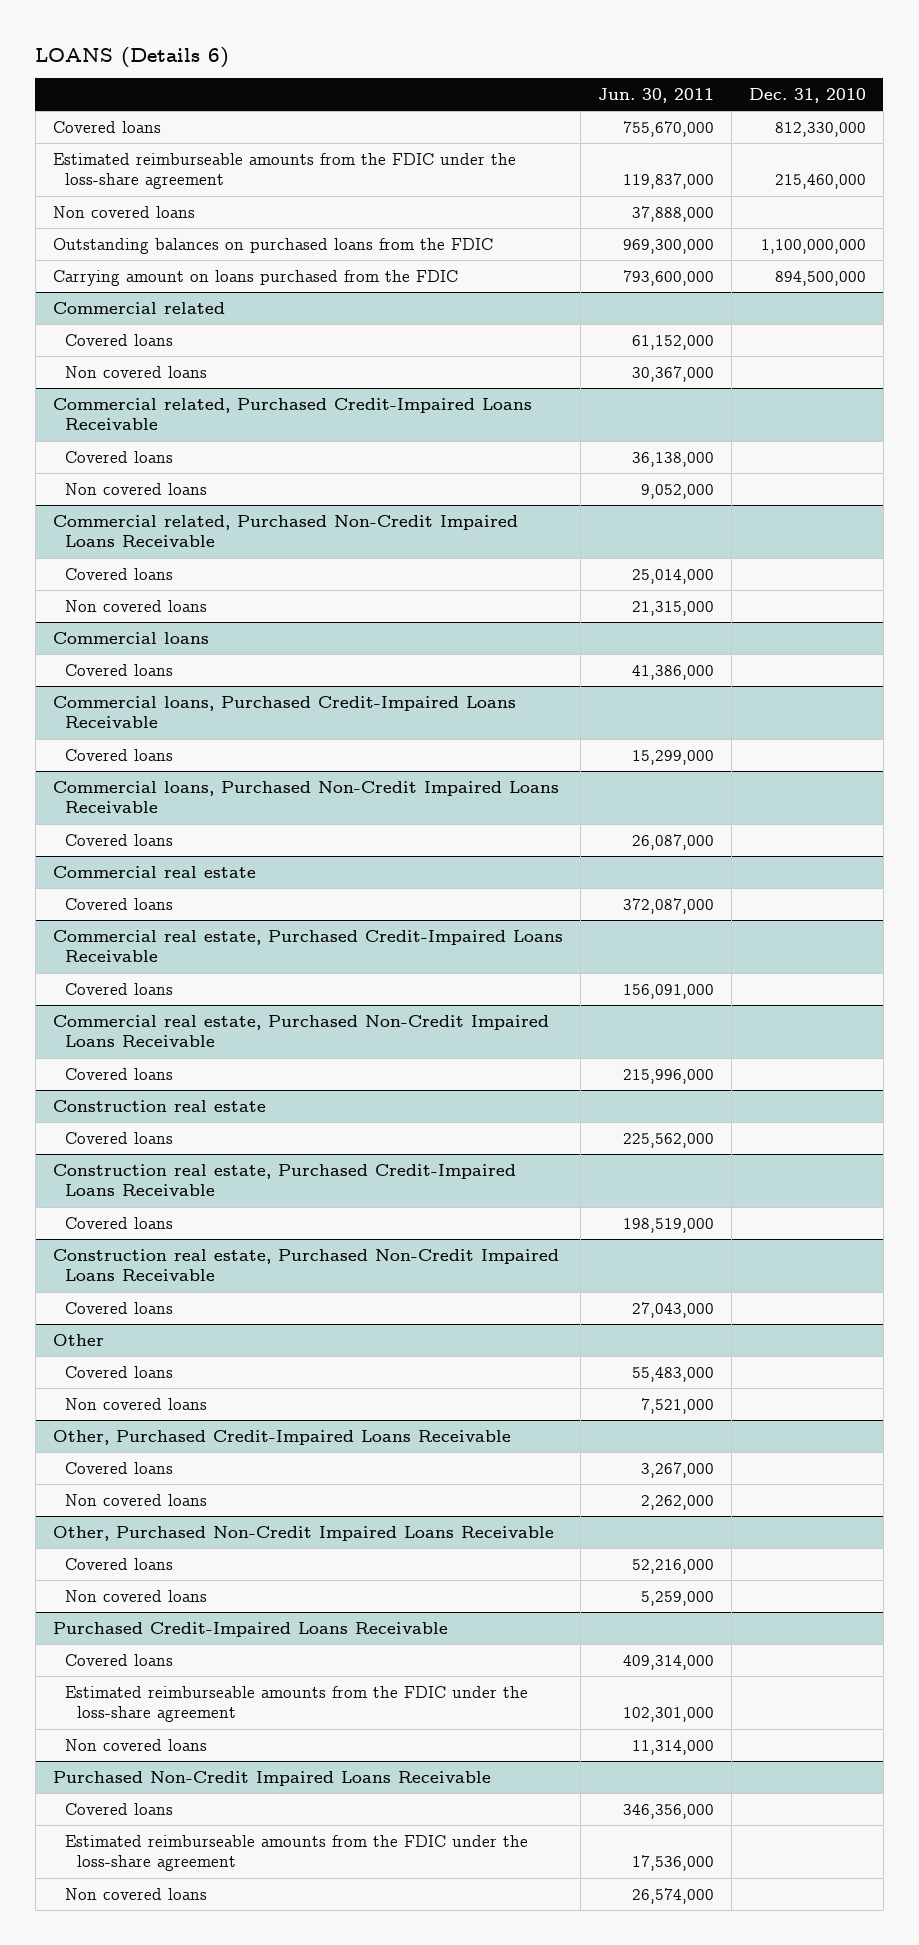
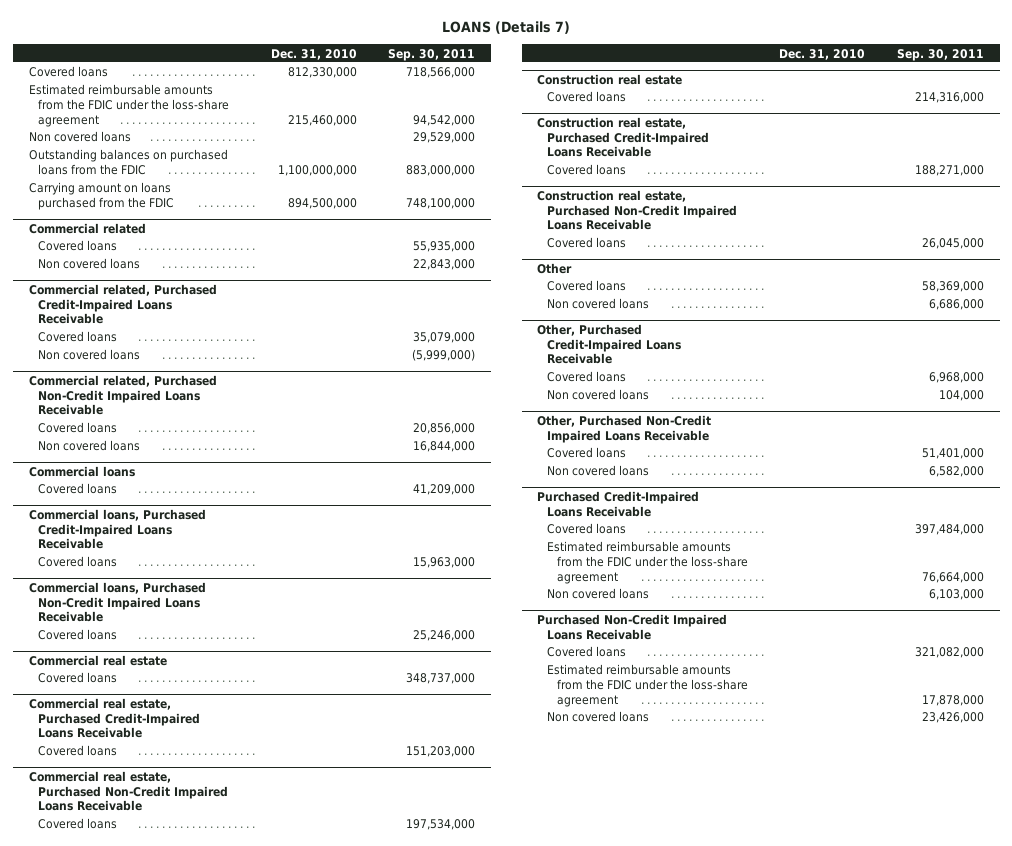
- LOANS (Details 6)
+ LOANS (Details 7)
- | Jun. 30, 2011 | Dec. 31, 2010
+ | Dec. 31, 2010 | Sep. 30, 2011
- Estimated reimburseable amounts from the FDIC under the loss-share agreement | 119,837,000 | 215,460,000
+ Estimated reimbursable amounts from the FDIC under the loss-share agreement | 215,460,000 | 94,542,000
@ Purchased Credit-Impaired Loans Receivable
- Estimated reimburseable amounts from the FDIC under the loss-share agreement | 102,301,000 |
+ Estimated reimbursable amounts from the FDIC under the loss-share agreement | | 76,664,000
@ Purchased Non-Credit Impaired Loans Receivable
- Estimated reimburseable amounts from the FDIC under the loss-share agreement | 17,536,000 |
+ Estimated reimbursable amounts from the FDIC under the loss-share agreement | | 17,878,000

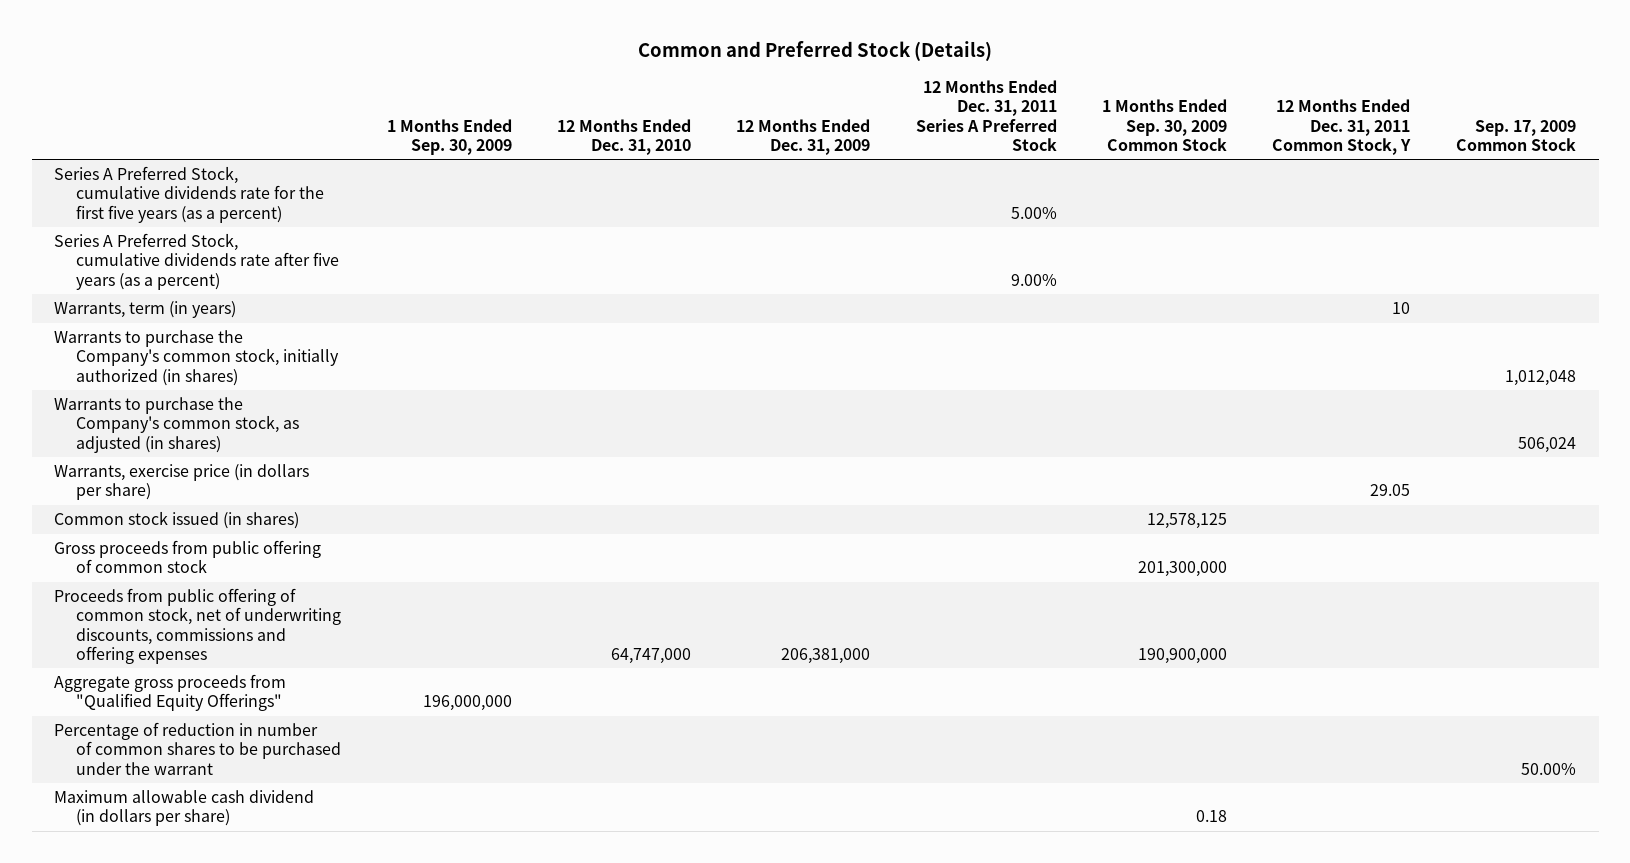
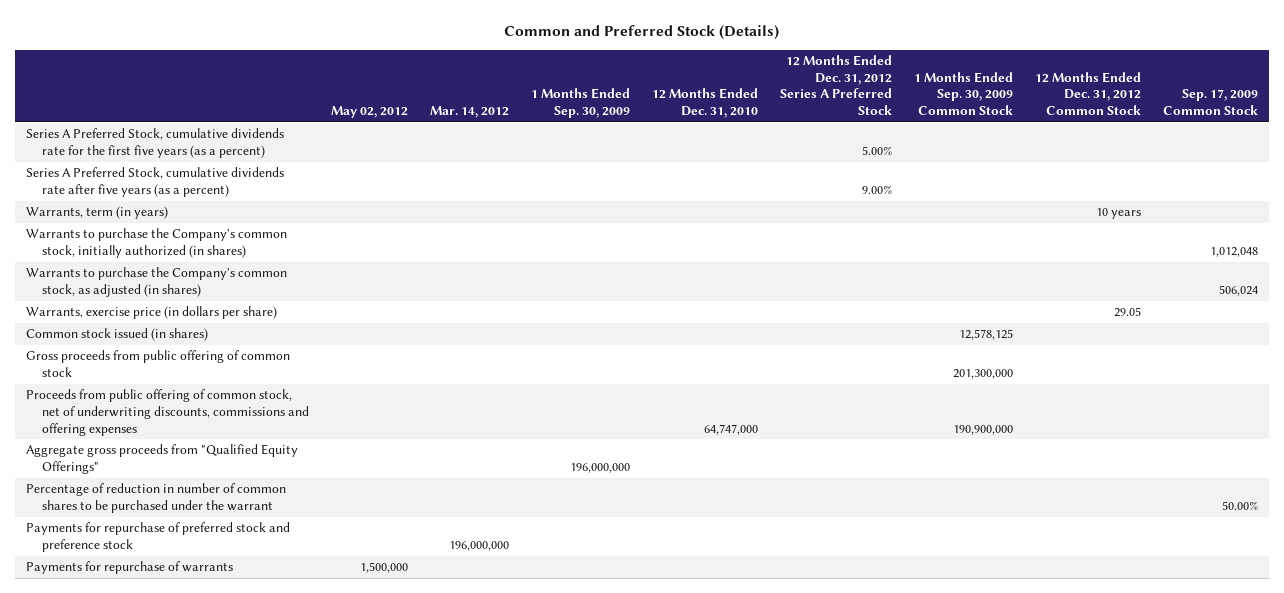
- | 1 Months Ended Sep. 30, 2009 | 12 Months Ended Dec. 31, 2010 | 12 Months Ended Dec. 31, 2009 | 12 Months Ended Dec. 31, 2011 Series A Preferred Stock | 1 Months Ended Sep. 30, 2009 Common Stock | 12 Months Ended Dec. 31, 2011 Common Stock, Y | Sep. 17, 2009 Common Stock
+ | May 02, 2012 | Mar. 14, 2012 | 1 Months Ended Sep. 30, 2009 | 12 Months Ended Dec. 31, 2010 | 12 Months Ended Dec. 31, 2012 Series A Preferred Stock | 1 Months Ended Sep. 30, 2009 Common Stock | 12 Months Ended Dec. 31, 2012 Common Stock | Sep. 17, 2009 Common Stock
- Maximum allowable cash dividend (in dollars per share) | | | | | 0.18 | |
+ Payments for repurchase of preferred stock and preference stock | | 196,000,000 | | | | | |
+ Payments for repurchase of warrants | 1,500,000 | | | | | | |

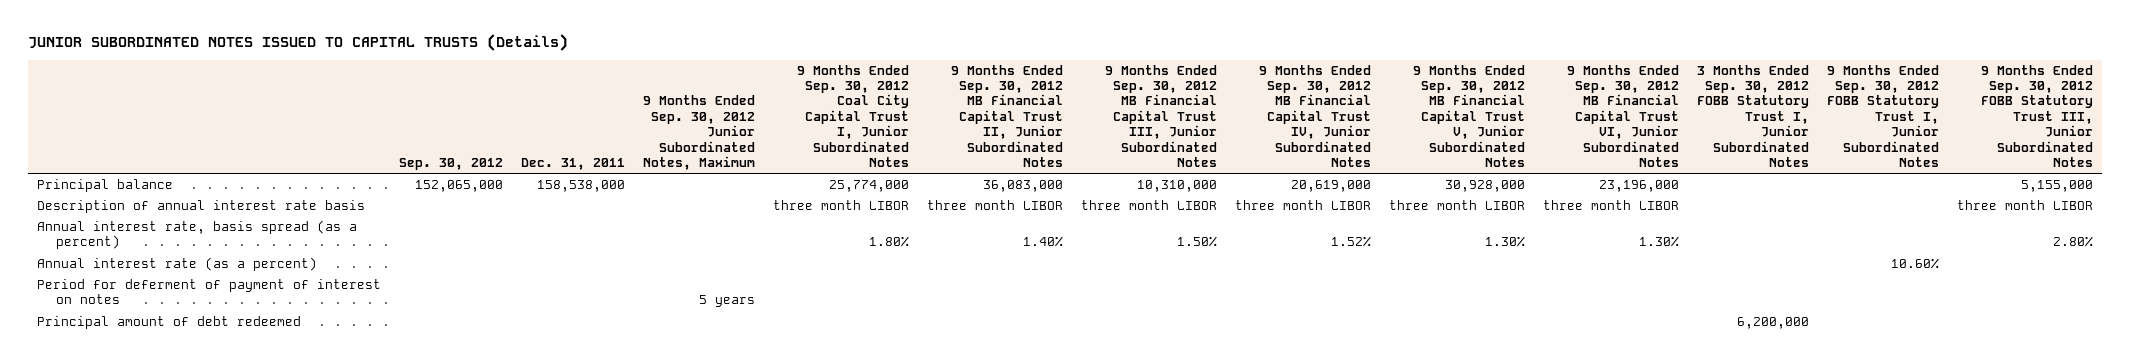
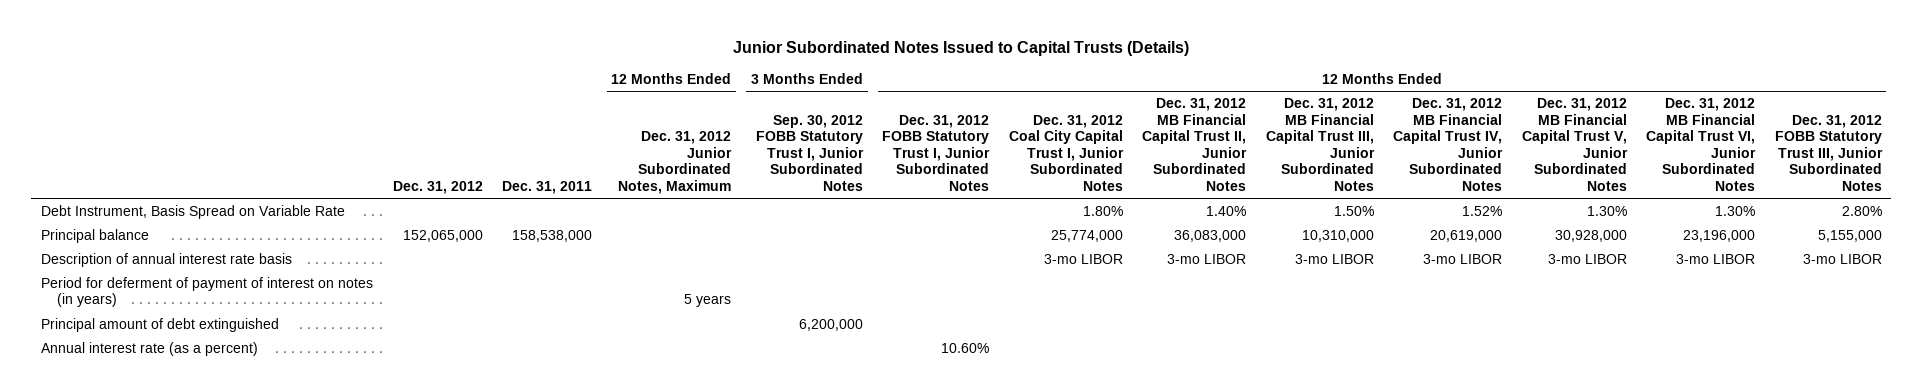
- JUNIOR SUBORDINATED NOTES ISSUED TO CAPITAL TRUSTS (Details)
+ Junior Subordinated Notes Issued to Capital Trusts (Details)
- | Sep. 30, 2012 | Dec. 31, 2011 | 9 Months Ended Sep. 30, 2012 Junior Subordinated Notes, Maximum | 9 Months Ended Sep. 30, 2012 Coal City Capital Trust I, Junior Subordinated Notes | 9 Months Ended Sep. 30, 2012 MB Financial Capital Trust II, Junior Subordinated Notes | 9 Months Ended Sep. 30, 2012 MB Financial Capital Trust III, Junior Subordinated Notes | 9 Months Ended Sep. 30, 2012 MB Financial Capital Trust IV, Junior Subordinated Notes | 9 Months Ended Sep. 30, 2012 MB Financial Capital Trust V, Junior Subordinated Notes | 9 Months Ended Sep. 30, 2012 MB Financial Capital Trust VI, Junior Subordinated Notes | 3 Months Ended Sep. 30, 2012 FOBB Statutory Trust I, Junior Subordinated Notes | 9 Months Ended Sep. 30, 2012 FOBB Statutory Trust I, Junior Subordinated Notes | 9 Months Ended Sep. 30, 2012 FOBB Statutory Trust III, Junior Subordinated Notes
+ | Dec. 31, 2012 | Dec. 31, 2011 | 12 Months Ended Dec. 31, 2012 Junior Subordinated Notes, Maximum | 3 Months Ended Sep. 30, 2012 FOBB Statutory Trust I, Junior Subordinated Notes | 12 Months Ended Dec. 31, 2012 FOBB Statutory Trust I, Junior Subordinated Notes | 12 Months Ended Dec. 31, 2012 Coal City Capital Trust I, Junior Subordinated Notes | 12 Months Ended Dec. 31, 2012 MB Financial Capital Trust II, Junior Subordinated Notes | 12 Months Ended Dec. 31, 2012 MB Financial Capital Trust III, Junior Subordinated Notes | 12 Months Ended Dec. 31, 2012 MB Financial Capital Trust IV, Junior Subordinated Notes | 12 Months Ended Dec. 31, 2012 MB Financial Capital Trust V, Junior Subordinated Notes | 12 Months Ended Dec. 31, 2012 MB Financial Capital Trust VI, Junior Subordinated Notes | 12 Months Ended Dec. 31, 2012 FOBB Statutory Trust III, Junior Subordinated Notes
+ Debt Instrument, Basis Spread on Variable Rate | | | | | | 1.80% | 1.40% | 1.50% | 1.52% | 1.30% | 1.30% | 2.80%
- Annual interest rate, basis spread (as a percent) | | | | 1.80% | 1.40% | 1.50% | 1.52% | 1.30% | 1.30% | | | 2.80%
+ Period for deferment of payment of interest on notes (in years) | | | 5 years | | | | | | | | |
+ Principal amount of debt extinguished | | | | 6,200,000 | | | | | | | |
- Period for deferment of payment of interest on notes | | | 5 years | | | | | | | | |
- Principal amount of debt redeemed | | | | | | | | | | 6,200,000 | |

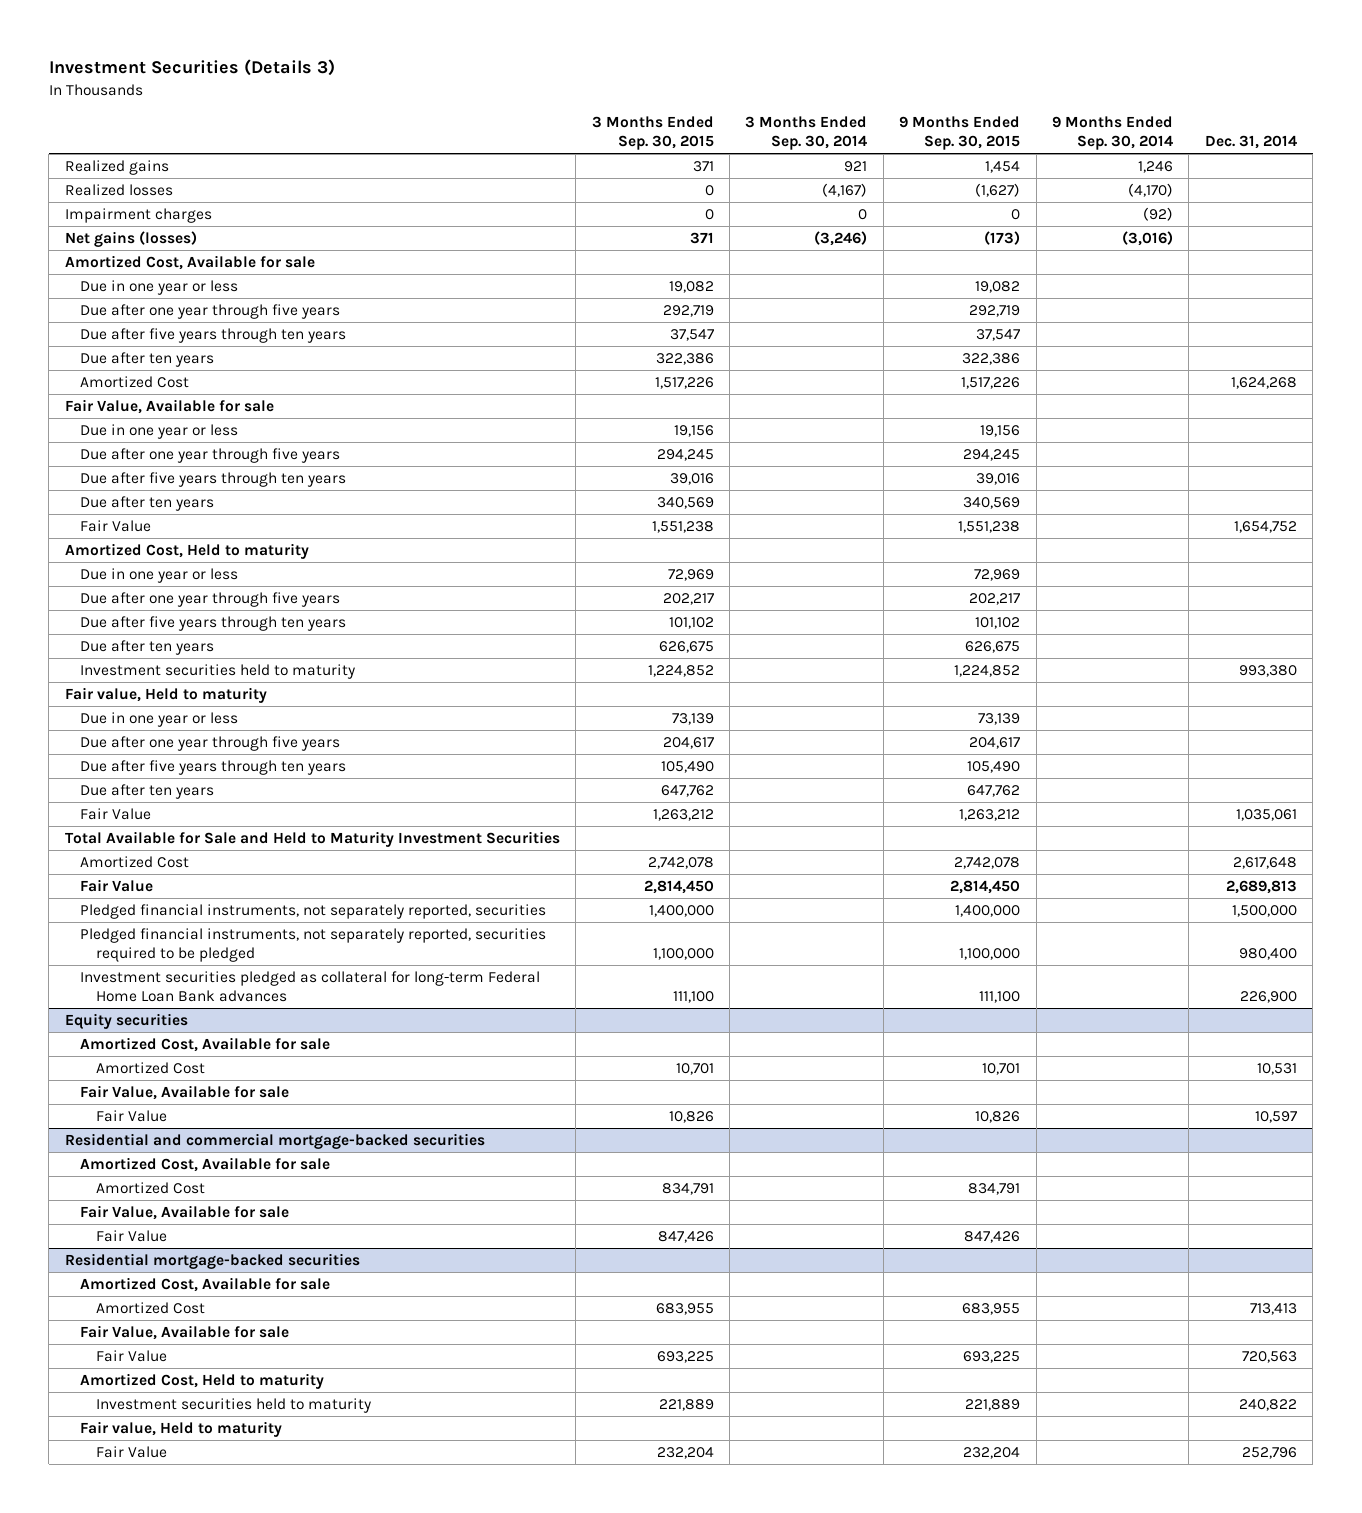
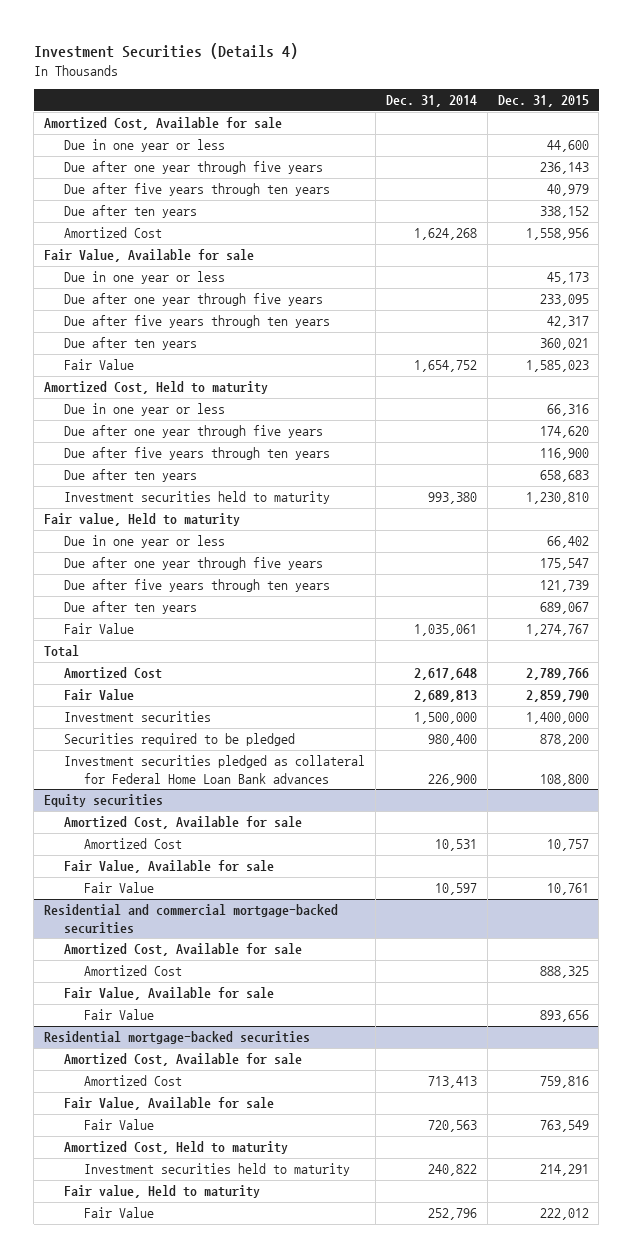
- Investment Securities (Details 3)
+ Investment Securities (Details 4)
- | 3 Months Ended Sep. 30, 2015 | 3 Months Ended Sep. 30, 2014 | 9 Months Ended Sep. 30, 2015 | 9 Months Ended Sep. 30, 2014 | Dec. 31, 2014
+ | Dec. 31, 2014 | Dec. 31, 2015
- Realized gains | 371 | 921 | 1,454 | 1,246 |
- Realized losses | 0 | (4,167) | (1,627) | (4,170) |
- Impairment charges | 0 | 0 | 0 | (92) |
- Net gains (losses) | 371 | (3,246) | (173) | (3,016) |
- Total Available for Sale and Held to Maturity Investment Securities
+ Total
- Pledged financial instruments, not separately reported, securities | 1,400,000 | | 1,400,000 | | 1,500,000
- Pledged financial instruments, not separately reported, securities required to be pledged | 1,100,000 | | 1,100,000 | | 980,400
- Investment securities pledged as collateral for long-term Federal Home Loan Bank advances | 111,100 | | 111,100 | | 226,900
+ Investment securities | 1,500,000 | 1,400,000
+ Securities required to be pledged | 980,400 | 878,200
+ Investment securities pledged as collateral for Federal Home Loan Bank advances | 226,900 | 108,800

